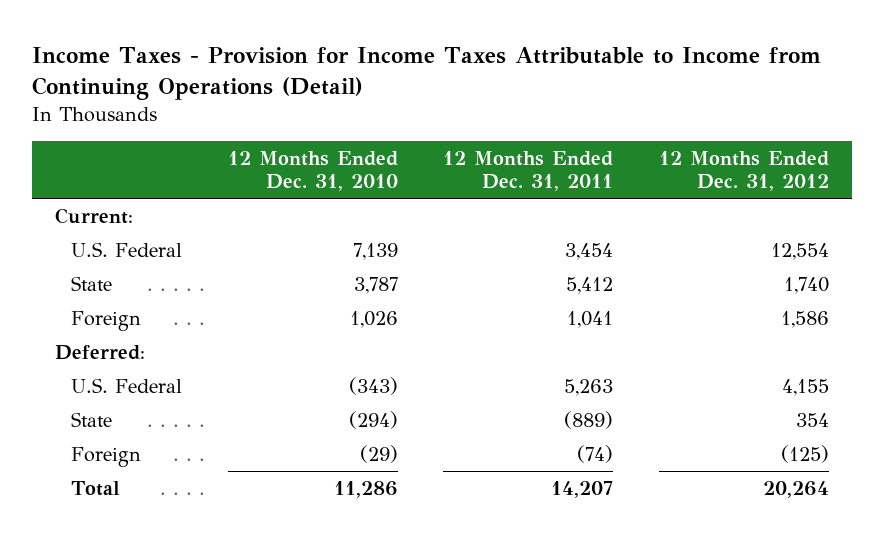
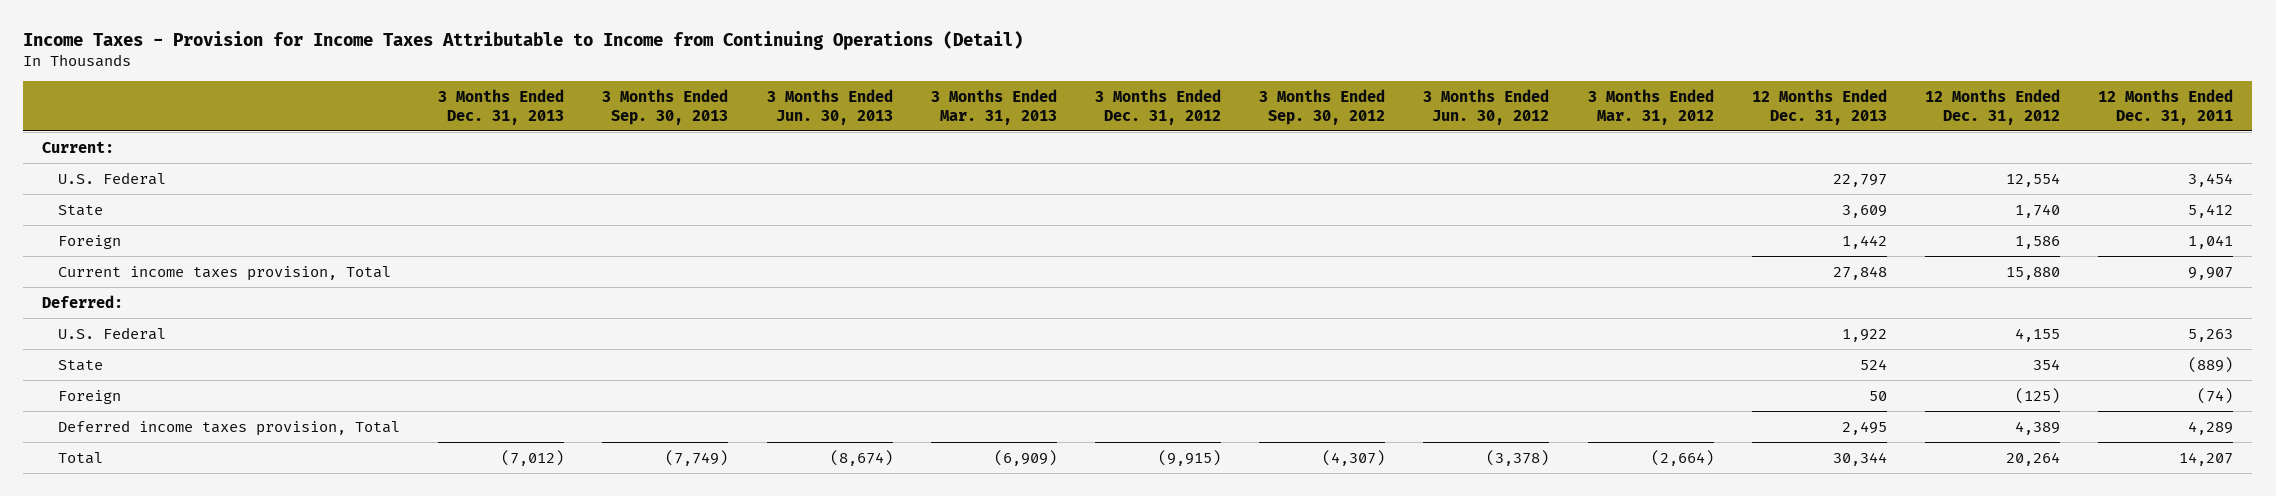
- | 12 Months Ended Dec. 31, 2010 | 12 Months Ended Dec. 31, 2011 | 12 Months Ended Dec. 31, 2012
+ | 3 Months Ended Dec. 31, 2013 | 3 Months Ended Sep. 30, 2013 | 3 Months Ended Jun. 30, 2013 | 3 Months Ended Mar. 31, 2013 | 3 Months Ended Dec. 31, 2012 | 3 Months Ended Sep. 30, 2012 | 3 Months Ended Jun. 30, 2012 | 3 Months Ended Mar. 31, 2012 | 12 Months Ended Dec. 31, 2013 | 12 Months Ended Dec. 31, 2012 | 12 Months Ended Dec. 31, 2011
+ Current income taxes provision, Total | | | | | | | | | 27,848 | 15,880 | 9,907
+ Deferred income taxes provision, Total | | | | | | | | | 2,495 | 4,389 | 4,289

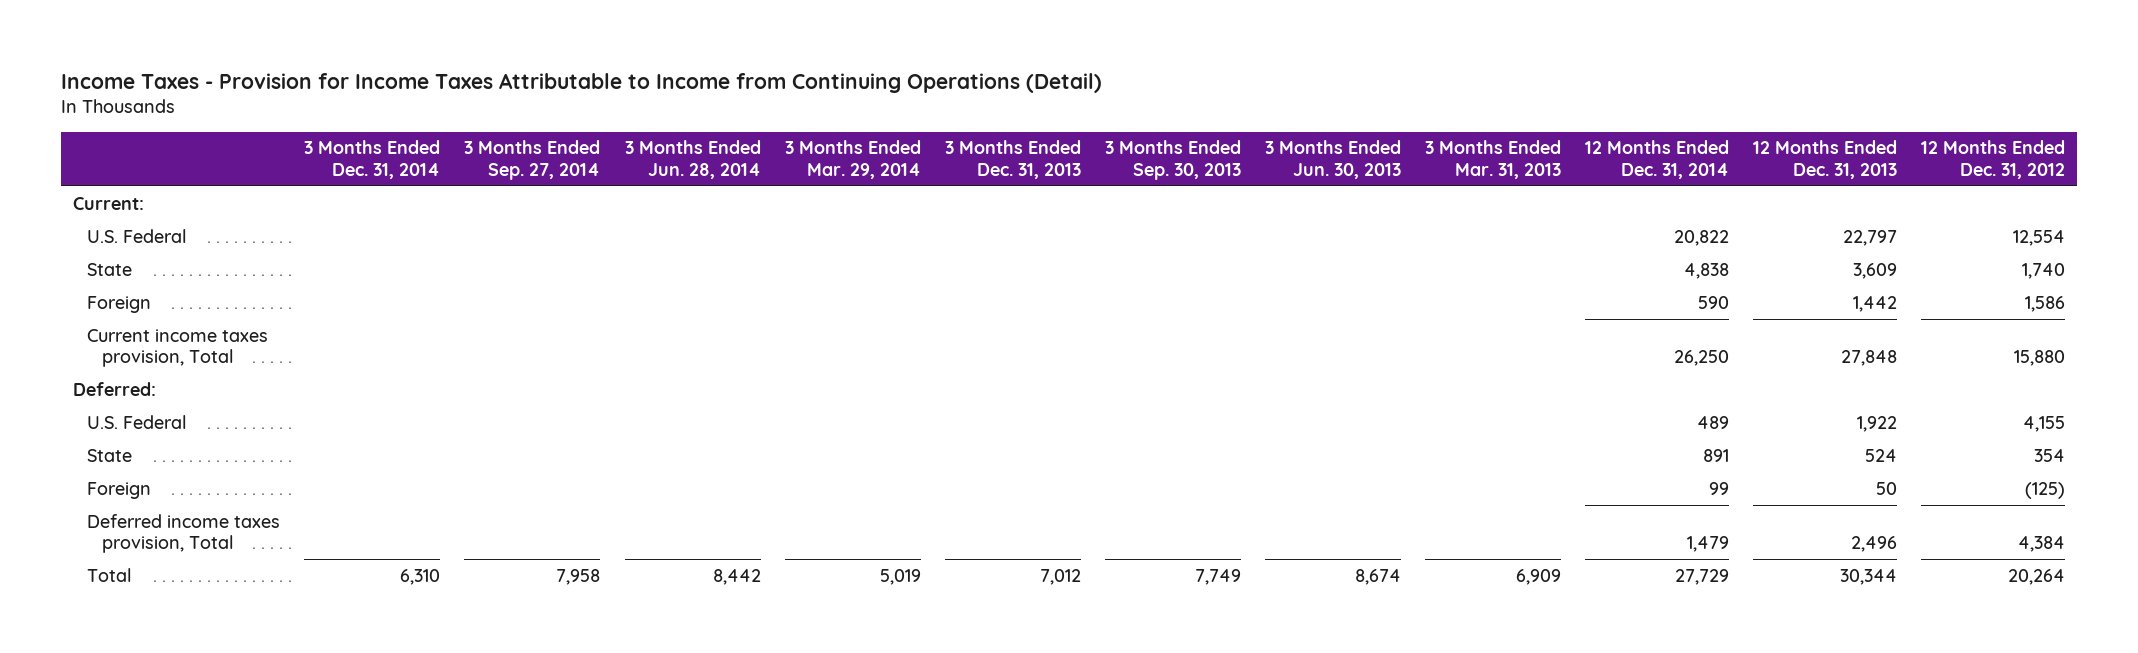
- | 3 Months Ended Dec. 31, 2013 | 3 Months Ended Sep. 30, 2013 | 3 Months Ended Jun. 30, 2013 | 3 Months Ended Mar. 31, 2013 | 3 Months Ended Dec. 31, 2012 | 3 Months Ended Sep. 30, 2012 | 3 Months Ended Jun. 30, 2012 | 3 Months Ended Mar. 31, 2012 | 12 Months Ended Dec. 31, 2013 | 12 Months Ended Dec. 31, 2012 | 12 Months Ended Dec. 31, 2011
+ | 3 Months Ended Dec. 31, 2014 | 3 Months Ended Sep. 27, 2014 | 3 Months Ended Jun. 28, 2014 | 3 Months Ended Mar. 29, 2014 | 3 Months Ended Dec. 31, 2013 | 3 Months Ended Sep. 30, 2013 | 3 Months Ended Jun. 30, 2013 | 3 Months Ended Mar. 31, 2013 | 12 Months Ended Dec. 31, 2014 | 12 Months Ended Dec. 31, 2013 | 12 Months Ended Dec. 31, 2012
- Deferred income taxes provision, Total | | | | | | | | | 2,495 | 4,389 | 4,289
- Total | (7,012) | (7,749) | (8,674) | (6,909) | (9,915) | (4,307) | (3,378) | (2,664) | 30,344 | 20,264 | 14,207
+ Deferred income taxes provision, Total | | | | | | | | | 1,479 | 2,496 | 4,384
+ Total | 6,310 | 7,958 | 8,442 | 5,019 | 7,012 | 7,749 | 8,674 | 6,909 | 27,729 | 30,344 | 20,264

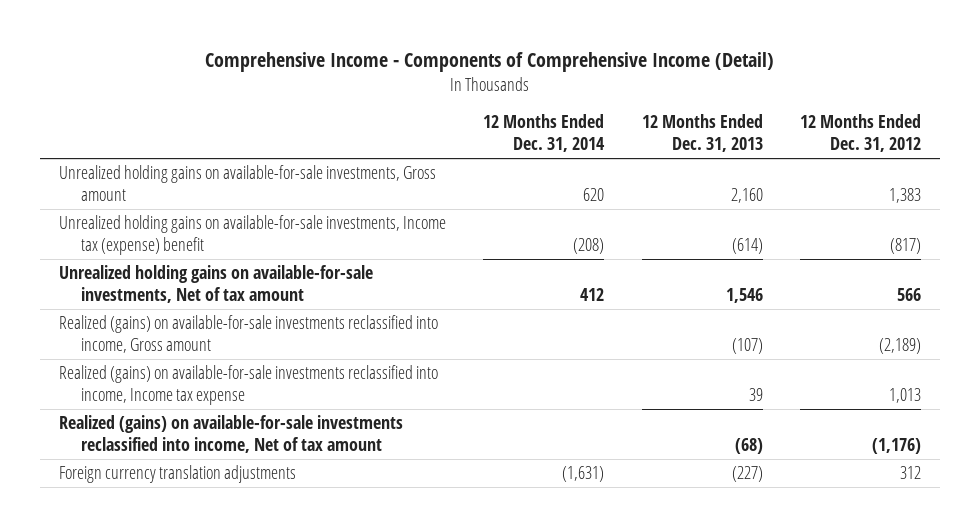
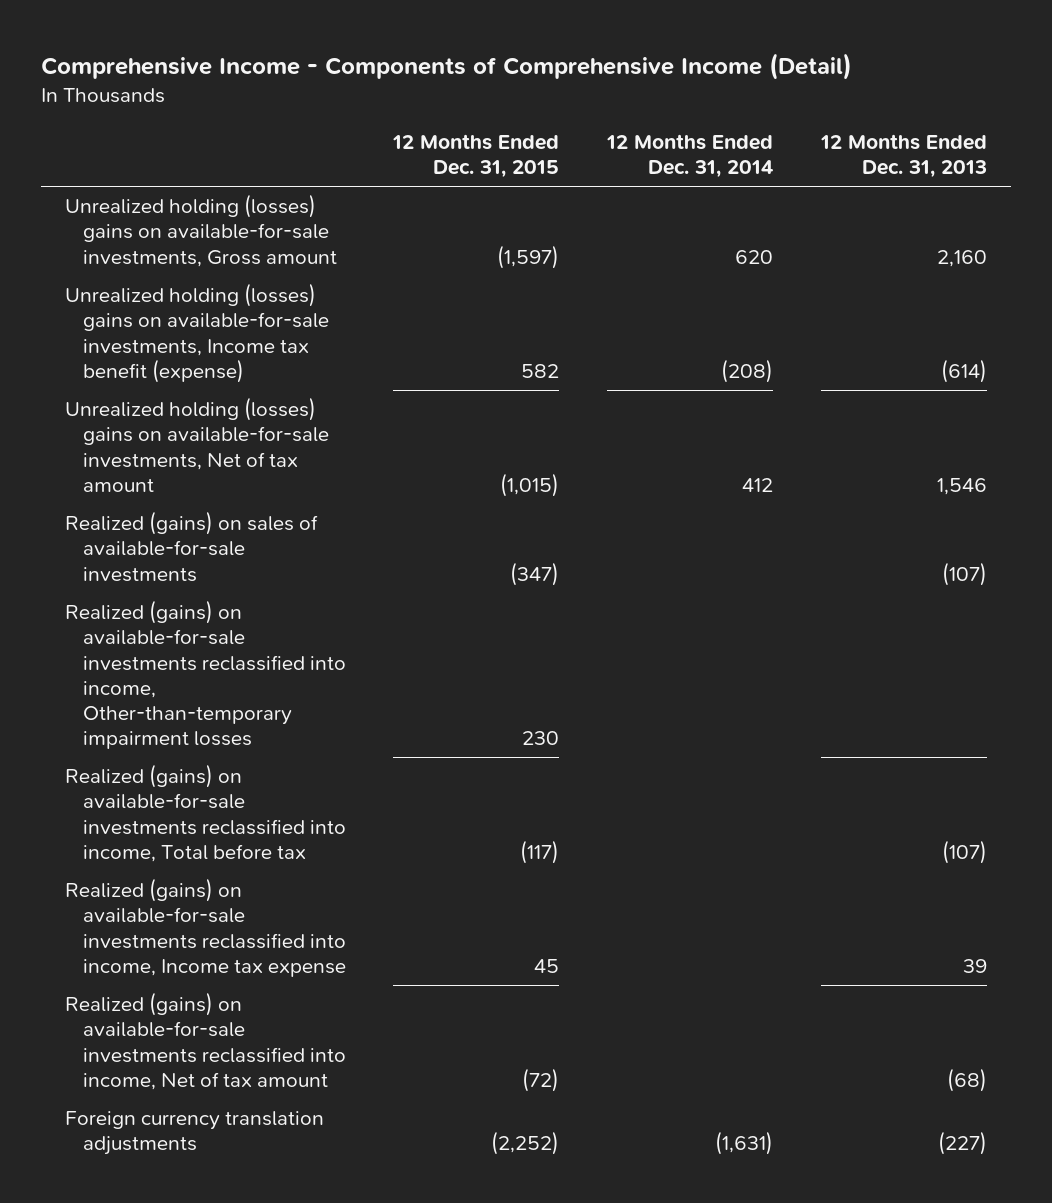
- | 12 Months Ended Dec. 31, 2014 | 12 Months Ended Dec. 31, 2013 | 12 Months Ended Dec. 31, 2012
+ | 12 Months Ended Dec. 31, 2015 | 12 Months Ended Dec. 31, 2014 | 12 Months Ended Dec. 31, 2013
- Unrealized holding gains on available-for-sale investments, Gross amount | 620 | 2,160 | 1,383
- Unrealized holding gains on available-for-sale investments, Income tax (expense) benefit | (208) | (614) | (817)
- Unrealized holding gains on available-for-sale investments, Net of tax amount | 412 | 1,546 | 566
- Realized (gains) on available-for-sale investments reclassified into income, Gross amount | | (107) | (2,189)
+ Unrealized holding (losses) gains on available-for-sale investments, Gross amount | (1,597) | 620 | 2,160
+ Unrealized holding (losses) gains on available-for-sale investments, Income tax benefit (expense) | 582 | (208) | (614)
+ Unrealized holding (losses) gains on available-for-sale investments, Net of tax amount | (1,015) | 412 | 1,546
+ Realized (gains) on sales of available-for-sale investments | (347) | | (107)
+ Realized (gains) on available-for-sale investments reclassified into income, Other-than-temporary impairment losses | 230 | |
+ Realized (gains) on available-for-sale investments reclassified into income, Total before tax | (117) | | (107)

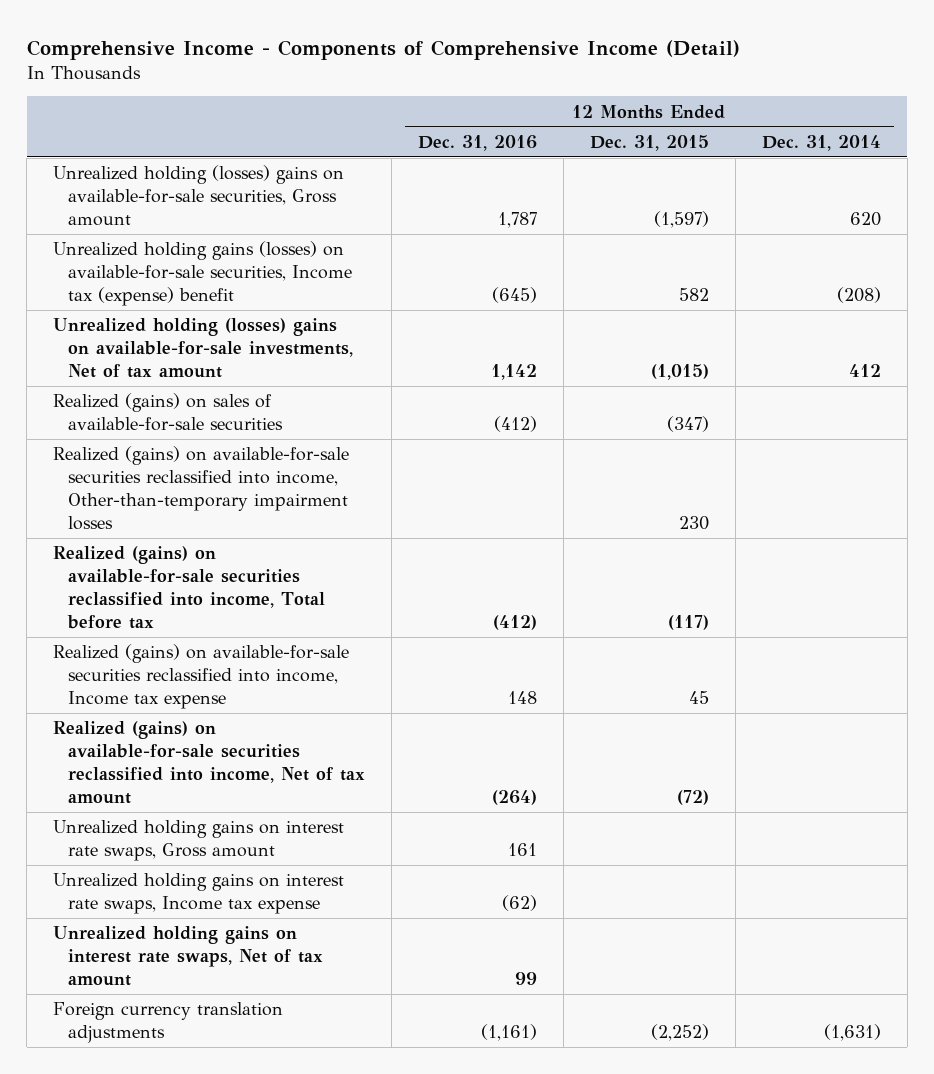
- | 12 Months Ended Dec. 31, 2015 | 12 Months Ended Dec. 31, 2014 | 12 Months Ended Dec. 31, 2013
+ | 12 Months Ended Dec. 31, 2016 | 12 Months Ended Dec. 31, 2015 | 12 Months Ended Dec. 31, 2014
- Unrealized holding (losses) gains on available-for-sale investments, Gross amount | (1,597) | 620 | 2,160
- Unrealized holding (losses) gains on available-for-sale investments, Income tax benefit (expense) | 582 | (208) | (614)
+ Unrealized holding (losses) gains on available-for-sale securities, Gross amount | 1,787 | (1,597) | 620
+ Unrealized holding gains (losses) on available-for-sale securities, Income tax (expense) benefit | (645) | 582 | (208)
- Realized (gains) on sales of available-for-sale investments | (347) | | (107)
- Realized (gains) on available-for-sale investments reclassified into income, Other-than-temporary impairment losses | 230 | |
- Realized (gains) on available-for-sale investments reclassified into income, Total before tax | (117) | | (107)
- Realized (gains) on available-for-sale investments reclassified into income, Income tax expense | 45 | | 39
- Realized (gains) on available-for-sale investments reclassified into income, Net of tax amount | (72) | | (68)
+ Realized (gains) on sales of available-for-sale securities | (412) | (347) |
+ Realized (gains) on available-for-sale securities reclassified into income, Other-than-temporary impairment losses | | 230 |
+ Realized (gains) on available-for-sale securities reclassified into income, Total before tax | (412) | (117) |
+ Realized (gains) on available-for-sale securities reclassified into income, Income tax expense | 148 | 45 |
+ Realized (gains) on available-for-sale securities reclassified into income, Net of tax amount | (264) | (72) |
+ Unrealized holding gains on interest rate swaps, Gross amount | 161 | |
+ Unrealized holding gains on interest rate swaps, Income tax expense | (62) | |
+ Unrealized holding gains on interest rate swaps, Net of tax amount | 99 | |

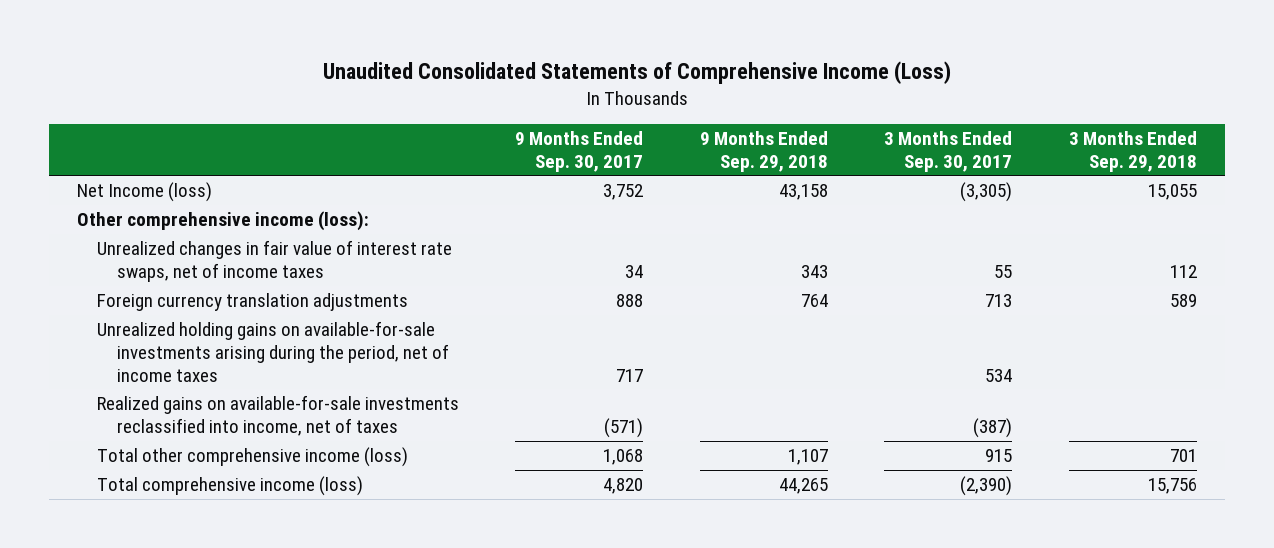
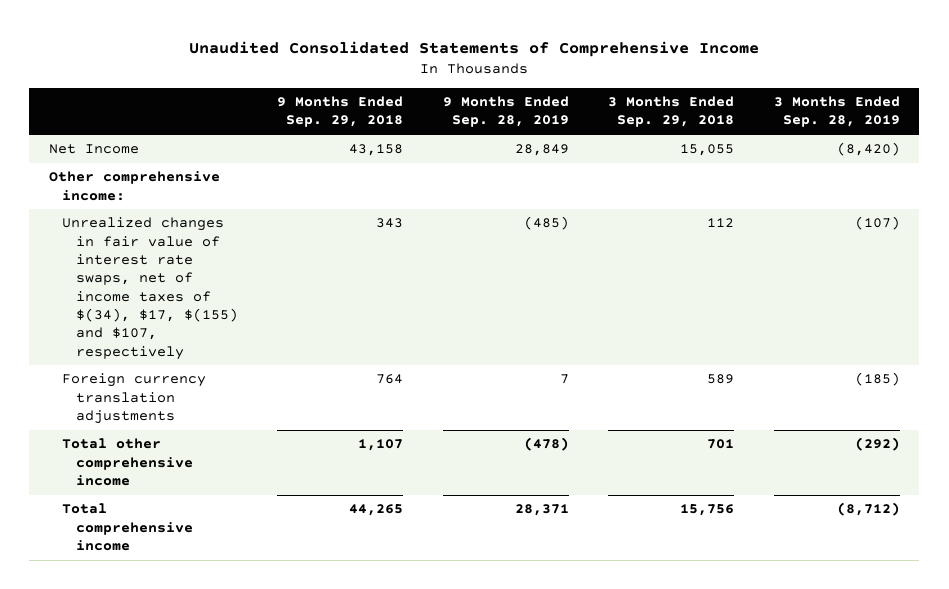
- Unaudited Consolidated Statements of Comprehensive Income (Loss)
+ Unaudited Consolidated Statements of Comprehensive Income
- | 9 Months Ended Sep. 30, 2017 | 9 Months Ended Sep. 29, 2018 | 3 Months Ended Sep. 30, 2017 | 3 Months Ended Sep. 29, 2018
+ | 9 Months Ended Sep. 29, 2018 | 9 Months Ended Sep. 28, 2019 | 3 Months Ended Sep. 29, 2018 | 3 Months Ended Sep. 28, 2019
- Net Income (loss) | 3,752 | 43,158 | (3,305) | 15,055
- Other comprehensive income (loss):
- Unrealized changes in fair value of interest rate swaps, net of income taxes | 34 | 343 | 55 | 112
+ Net Income | 43,158 | 28,849 | 15,055 | (8,420)
+ Other comprehensive income:
+ Unrealized changes in fair value of interest rate swaps, net of income taxes of $(34), $17, $(155) and $107, respectively | 343 | (485) | 112 | (107)
- Unrealized holding gains on available-for-sale investments arising during the period, net of income taxes | 717 | | 534 |
- Realized gains on available-for-sale investments reclassified into income, net of taxes | (571) | | (387) |
- Total other comprehensive income (loss) | 1,068 | 1,107 | 915 | 701
- Total comprehensive income (loss) | 4,820 | 44,265 | (2,390) | 15,756
+ Total other comprehensive income | 1,107 | (478) | 701 | (292)
+ Total comprehensive income | 44,265 | 28,371 | 15,756 | (8,712)

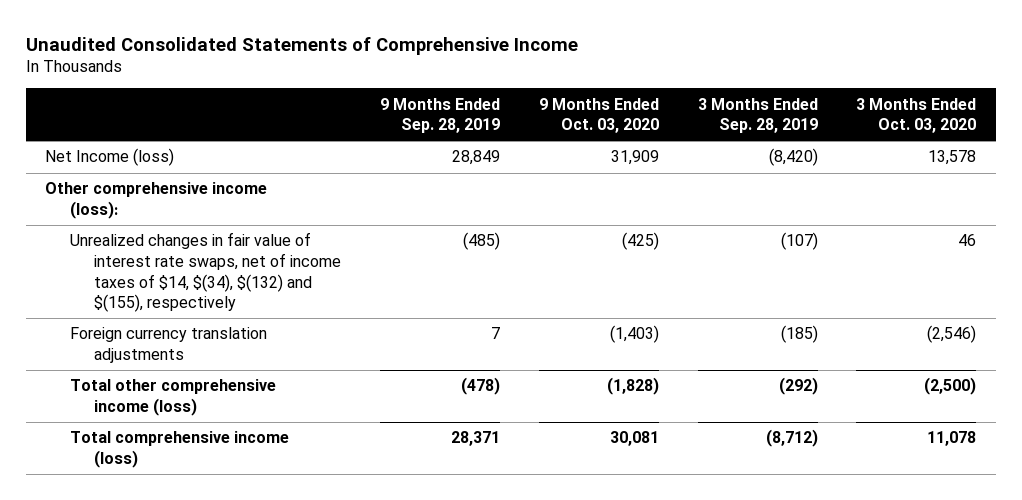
- | 9 Months Ended Sep. 29, 2018 | 9 Months Ended Sep. 28, 2019 | 3 Months Ended Sep. 29, 2018 | 3 Months Ended Sep. 28, 2019
+ | 9 Months Ended Sep. 28, 2019 | 9 Months Ended Oct. 03, 2020 | 3 Months Ended Sep. 28, 2019 | 3 Months Ended Oct. 03, 2020
- Net Income | 43,158 | 28,849 | 15,055 | (8,420)
- Other comprehensive income:
- Unrealized changes in fair value of interest rate swaps, net of income taxes of $(34), $17, $(155) and $107, respectively | 343 | (485) | 112 | (107)
+ Net Income (loss) | 28,849 | 31,909 | (8,420) | 13,578
+ Other comprehensive income (loss):
+ Unrealized changes in fair value of interest rate swaps, net of income taxes of $14, $(34), $(132) and $(155), respectively | (485) | (425) | (107) | 46
- Total other comprehensive income | 1,107 | (478) | 701 | (292)
- Total comprehensive income | 44,265 | 28,371 | 15,756 | (8,712)
+ Total other comprehensive income (loss) | (478) | (1,828) | (292) | (2,500)
+ Total comprehensive income (loss) | 28,371 | 30,081 | (8,712) | 11,078

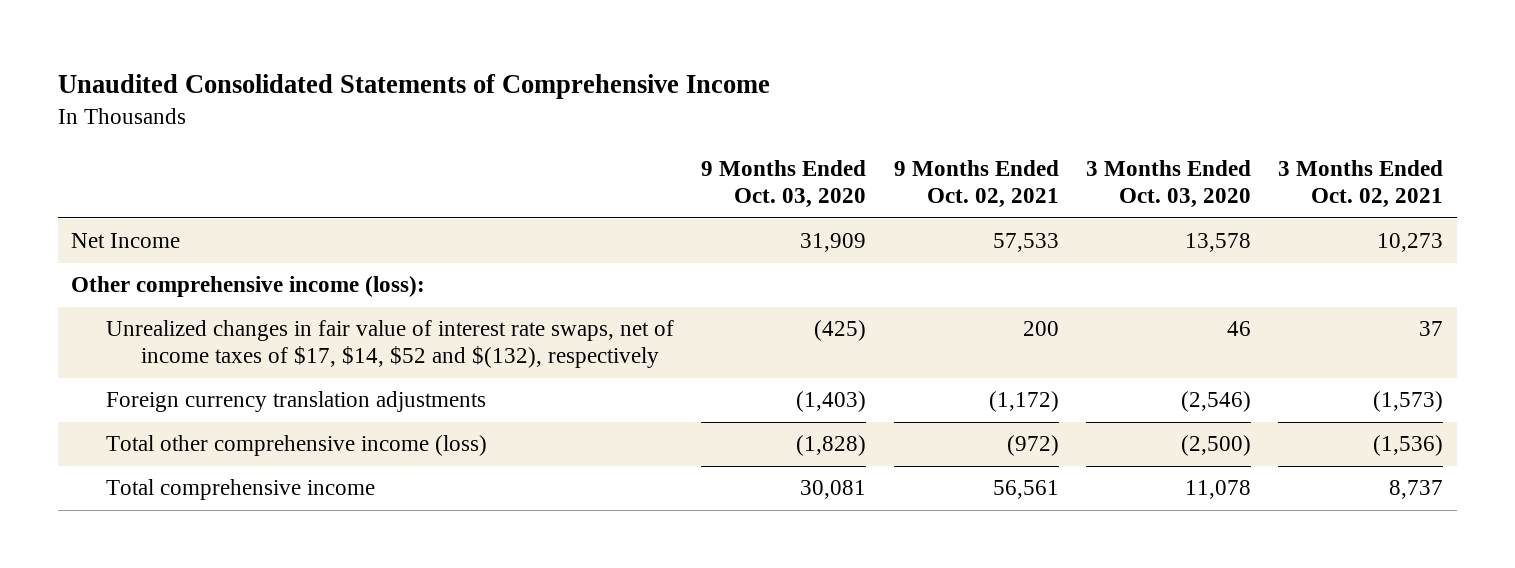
- | 9 Months Ended Sep. 28, 2019 | 9 Months Ended Oct. 03, 2020 | 3 Months Ended Sep. 28, 2019 | 3 Months Ended Oct. 03, 2020
+ | 9 Months Ended Oct. 03, 2020 | 9 Months Ended Oct. 02, 2021 | 3 Months Ended Oct. 03, 2020 | 3 Months Ended Oct. 02, 2021
- Net Income (loss) | 28,849 | 31,909 | (8,420) | 13,578
+ Net Income | 31,909 | 57,533 | 13,578 | 10,273
- Unrealized changes in fair value of interest rate swaps, net of income taxes of $14, $(34), $(132) and $(155), respectively | (485) | (425) | (107) | 46
+ Unrealized changes in fair value of interest rate swaps, net of income taxes of $17, $14, $52 and $(132), respectively | (425) | 200 | 46 | 37
- Total comprehensive income (loss) | 28,371 | 30,081 | (8,712) | 11,078
+ Total comprehensive income | 30,081 | 56,561 | 11,078 | 8,737

